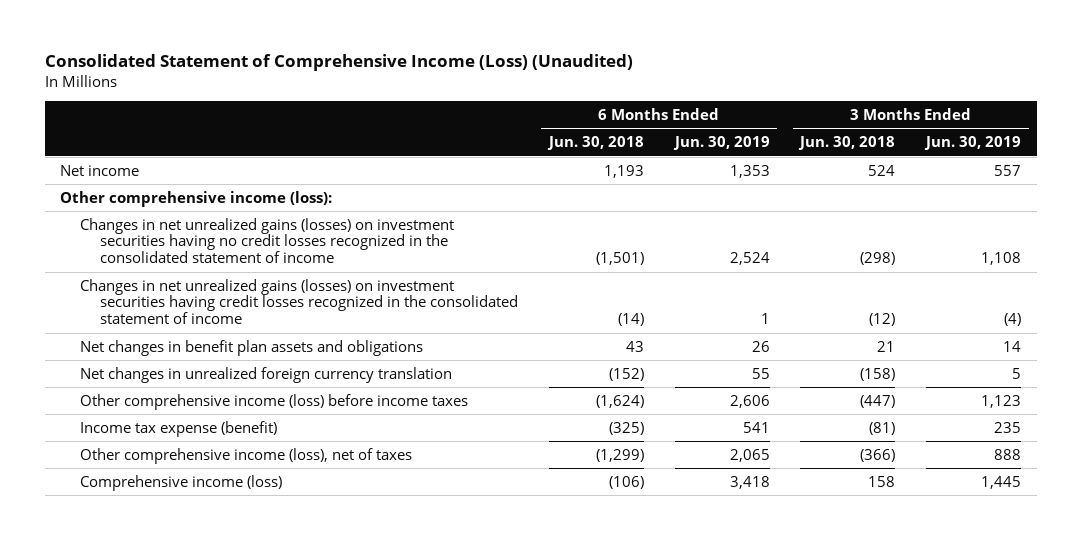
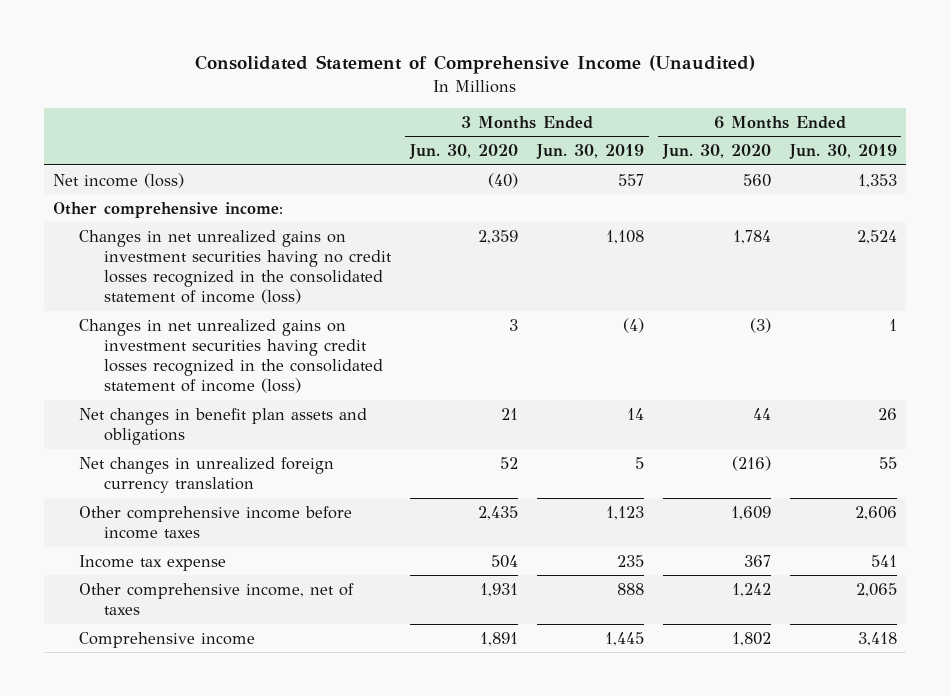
- Consolidated Statement of Comprehensive Income (Loss) (Unaudited)
+ Consolidated Statement of Comprehensive Income (Unaudited)
- | 6 Months Ended Jun. 30, 2018 | 6 Months Ended Jun. 30, 2019 | 3 Months Ended Jun. 30, 2018 | 3 Months Ended Jun. 30, 2019
+ | 3 Months Ended Jun. 30, 2020 | 3 Months Ended Jun. 30, 2019 | 6 Months Ended Jun. 30, 2020 | 6 Months Ended Jun. 30, 2019
- Net income | 1,193 | 1,353 | 524 | 557
- Other comprehensive income (loss):
- Changes in net unrealized gains (losses) on investment securities having no credit losses recognized in the consolidated statement of income | (1,501) | 2,524 | (298) | 1,108
- Changes in net unrealized gains (losses) on investment securities having credit losses recognized in the consolidated statement of income | (14) | 1 | (12) | (4)
+ Net income (loss) | (40) | 557 | 560 | 1,353
+ Other comprehensive income:
+ Changes in net unrealized gains on investment securities having no credit losses recognized in the consolidated statement of income (loss) | 2,359 | 1,108 | 1,784 | 2,524
+ Changes in net unrealized gains on investment securities having credit losses recognized in the consolidated statement of income (loss) | 3 | (4) | (3) | 1
- Other comprehensive income (loss) before income taxes | (1,624) | 2,606 | (447) | 1,123
- Income tax expense (benefit) | (325) | 541 | (81) | 235
- Other comprehensive income (loss), net of taxes | (1,299) | 2,065 | (366) | 888
- Comprehensive income (loss) | (106) | 3,418 | 158 | 1,445
+ Other comprehensive income before income taxes | 2,435 | 1,123 | 1,609 | 2,606
+ Income tax expense | 504 | 235 | 367 | 541
+ Other comprehensive income, net of taxes | 1,931 | 888 | 1,242 | 2,065
+ Comprehensive income | 1,891 | 1,445 | 1,802 | 3,418

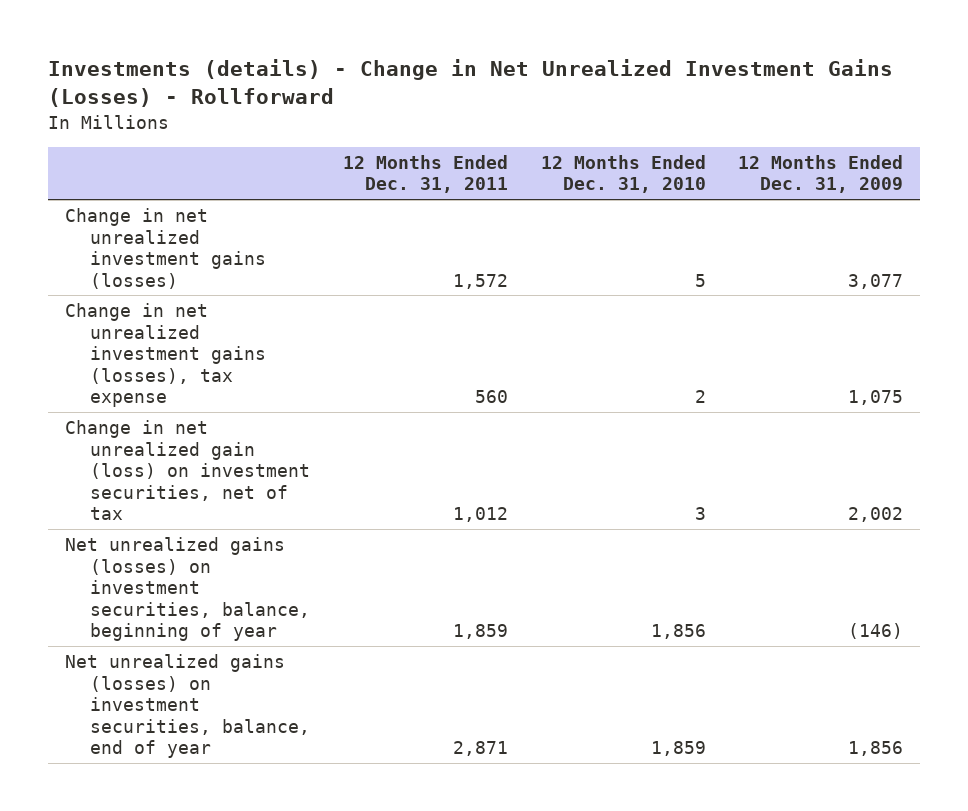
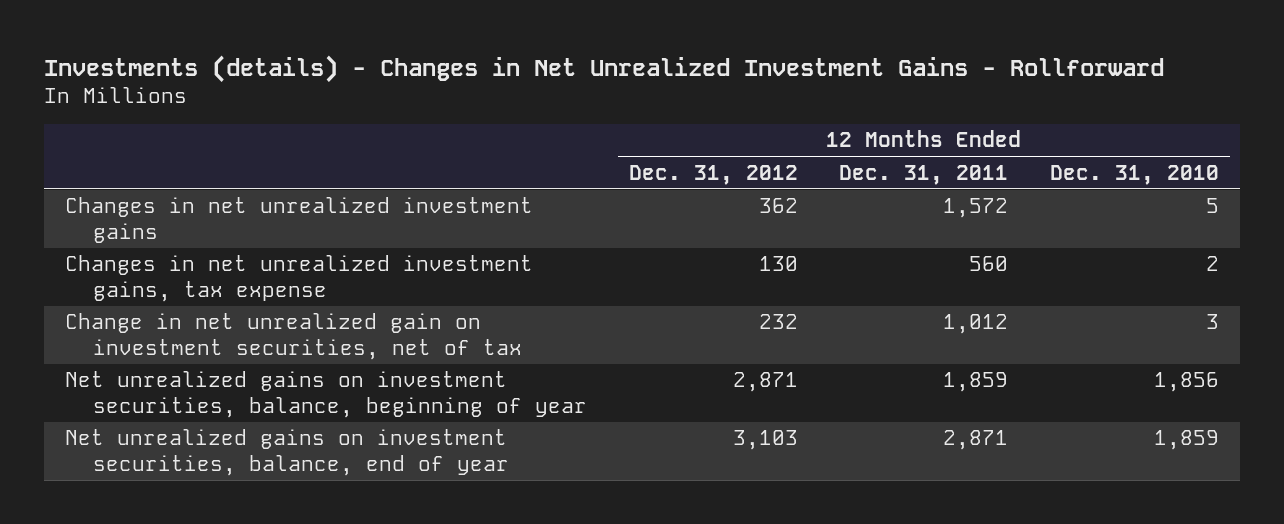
- Investments (details) - Change in Net Unrealized Investment Gains (Losses) - Rollforward
+ Investments (details) - Changes in Net Unrealized Investment Gains - Rollforward
- | 12 Months Ended Dec. 31, 2011 | 12 Months Ended Dec. 31, 2010 | 12 Months Ended Dec. 31, 2009
+ | 12 Months Ended Dec. 31, 2012 | 12 Months Ended Dec. 31, 2011 | 12 Months Ended Dec. 31, 2010
- Change in net unrealized investment gains (losses) | 1,572 | 5 | 3,077
- Change in net unrealized investment gains (losses), tax expense | 560 | 2 | 1,075
- Change in net unrealized gain (loss) on investment securities, net of tax | 1,012 | 3 | 2,002
- Net unrealized gains (losses) on investment securities, balance, beginning of year | 1,859 | 1,856 | (146)
- Net unrealized gains (losses) on investment securities, balance, end of year | 2,871 | 1,859 | 1,856
+ Changes in net unrealized investment gains | 362 | 1,572 | 5
+ Changes in net unrealized investment gains, tax expense | 130 | 560 | 2
+ Change in net unrealized gain on investment securities, net of tax | 232 | 1,012 | 3
+ Net unrealized gains on investment securities, balance, beginning of year | 2,871 | 1,859 | 1,856
+ Net unrealized gains on investment securities, balance, end of year | 3,103 | 2,871 | 1,859

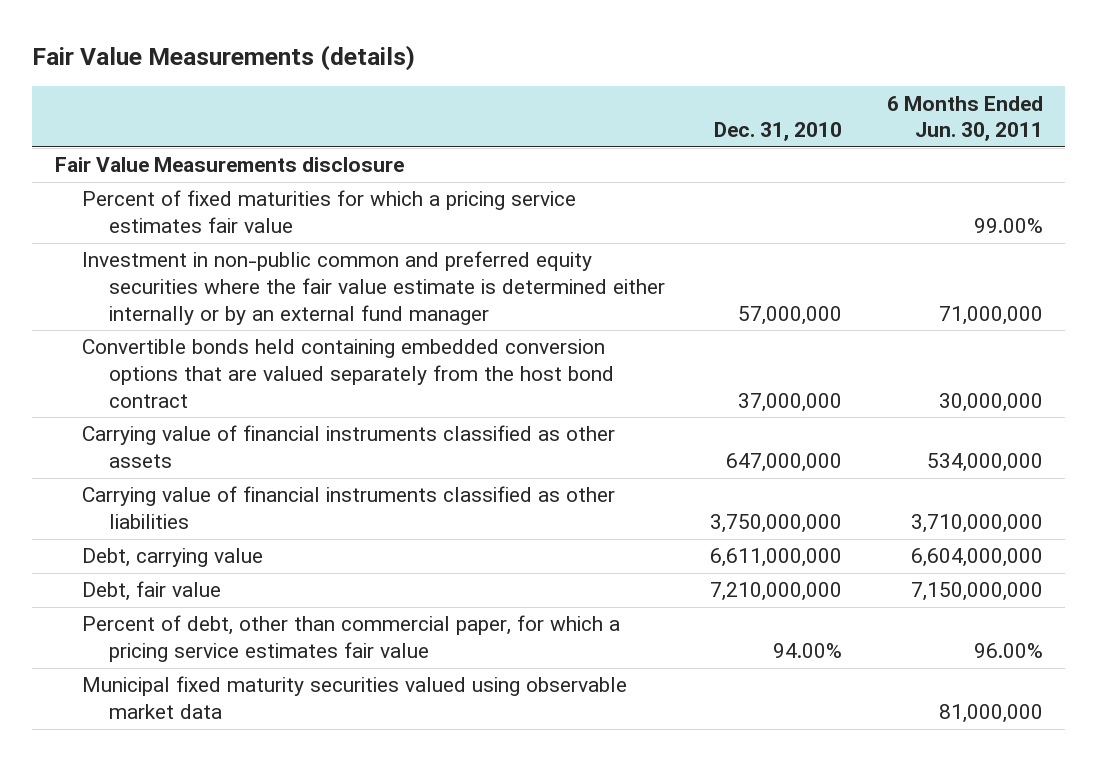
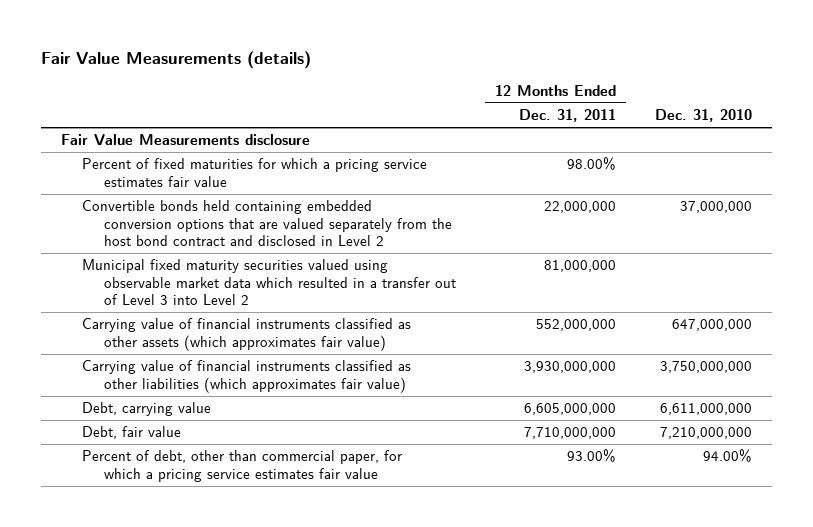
- | Dec. 31, 2010 | 6 Months Ended Jun. 30, 2011
+ | 12 Months Ended Dec. 31, 2011 | Dec. 31, 2010
- Investment in non-public common and preferred equity securities where the fair value estimate is determined either internally or by an external fund manager | 57,000,000 | 71,000,000
- Convertible bonds held containing embedded conversion options that are valued separately from the host bond contract | 37,000,000 | 30,000,000
- Carrying value of financial instruments classified as other assets | 647,000,000 | 534,000,000
- Carrying value of financial instruments classified as other liabilities | 3,750,000,000 | 3,710,000,000
+ Convertible bonds held containing embedded conversion options that are valued separately from the host bond contract and disclosed in Level 2 | 22,000,000 | 37,000,000
+ Municipal fixed maturity securities valued using observable market data which resulted in a transfer out of Level 3 into Level 2 | 81,000,000 |
+ Carrying value of financial instruments classified as other assets (which approximates fair value) | 552,000,000 | 647,000,000
+ Carrying value of financial instruments classified as other liabilities (which approximates fair value) | 3,930,000,000 | 3,750,000,000
- Municipal fixed maturity securities valued using observable market data | | 81,000,000

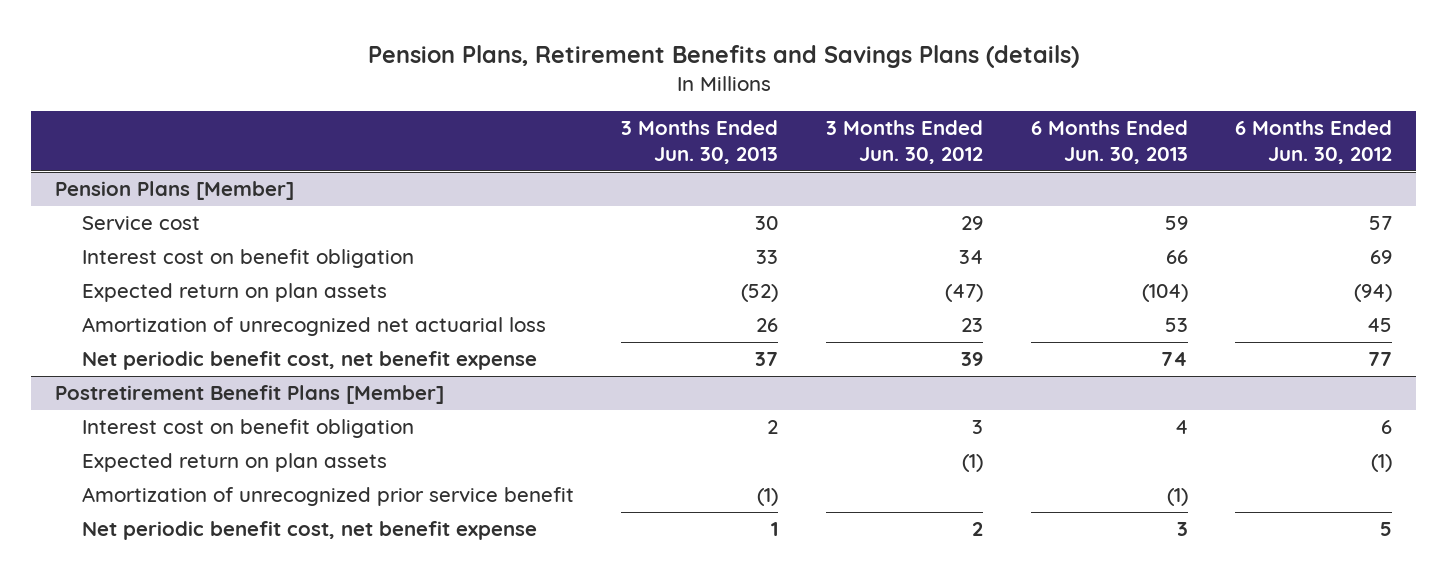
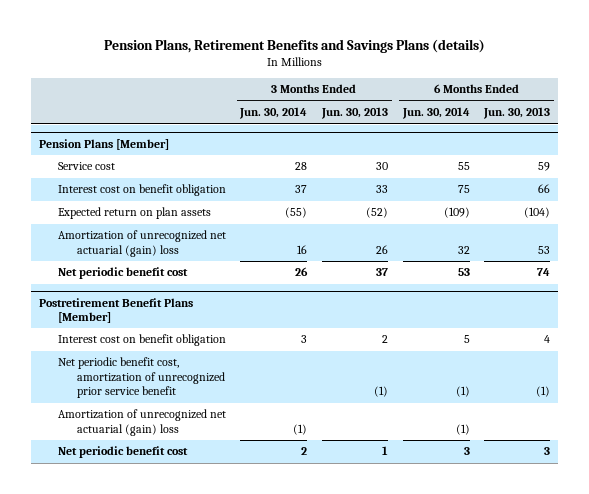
- | 3 Months Ended Jun. 30, 2013 | 3 Months Ended Jun. 30, 2012 | 6 Months Ended Jun. 30, 2013 | 6 Months Ended Jun. 30, 2012
+ | 3 Months Ended Jun. 30, 2014 | 3 Months Ended Jun. 30, 2013 | 6 Months Ended Jun. 30, 2014 | 6 Months Ended Jun. 30, 2013
@ Pension Plans [Member]
- Amortization of unrecognized net actuarial loss | 26 | 23 | 53 | 45
- Net periodic benefit cost, net benefit expense | 37 | 39 | 74 | 77
+ Amortization of unrecognized net actuarial (gain) loss | 16 | 26 | 32 | 53
+ Net periodic benefit cost | 26 | 37 | 53 | 74
@ Postretirement Benefit Plans [Member]
- Expected return on plan assets | | (1) | | (1)
- Amortization of unrecognized prior service benefit | (1) | | (1) |
- Net periodic benefit cost, net benefit expense | 1 | 2 | 3 | 5
+ Net periodic benefit cost, amortization of unrecognized prior service benefit | | (1) | (1) | (1)
+ Amortization of unrecognized net actuarial (gain) loss | (1) | | (1) |
+ Net periodic benefit cost | 2 | 1 | 3 | 3

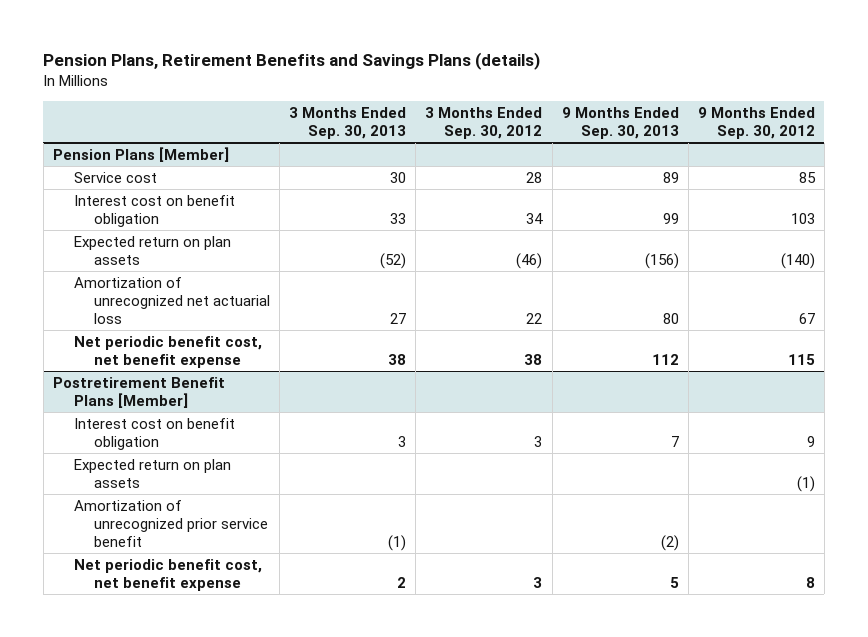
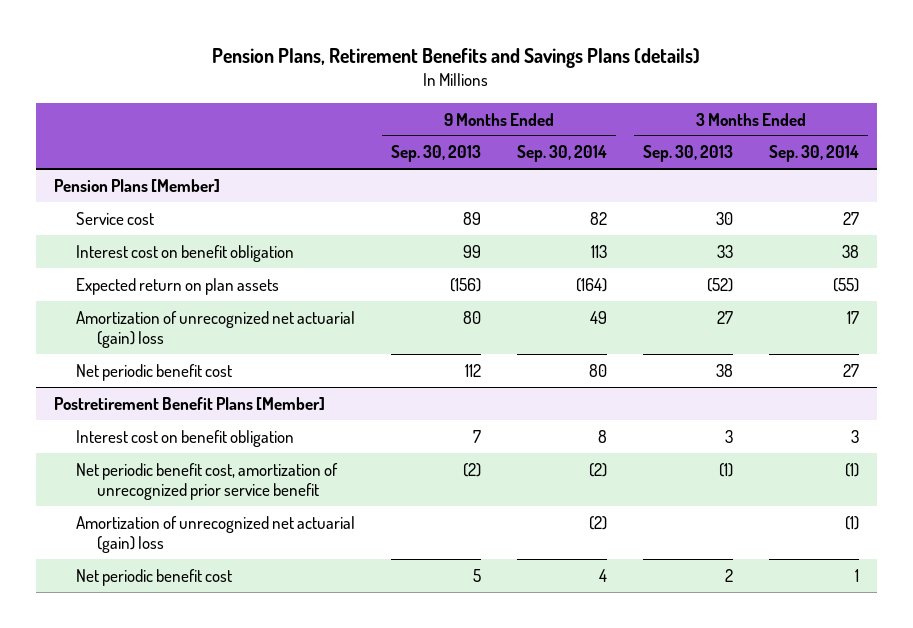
- | 3 Months Ended Sep. 30, 2013 | 3 Months Ended Sep. 30, 2012 | 9 Months Ended Sep. 30, 2013 | 9 Months Ended Sep. 30, 2012
+ | 9 Months Ended Sep. 30, 2013 | 9 Months Ended Sep. 30, 2014 | 3 Months Ended Sep. 30, 2013 | 3 Months Ended Sep. 30, 2014
@ Pension Plans [Member]
- Amortization of unrecognized net actuarial loss | 27 | 22 | 80 | 67
- Net periodic benefit cost, net benefit expense | 38 | 38 | 112 | 115
+ Amortization of unrecognized net actuarial (gain) loss | 80 | 49 | 27 | 17
+ Net periodic benefit cost | 112 | 80 | 38 | 27
@ Postretirement Benefit Plans [Member]
- Expected return on plan assets | | | | (1)
- Amortization of unrecognized prior service benefit | (1) | | (2) |
- Net periodic benefit cost, net benefit expense | 2 | 3 | 5 | 8
+ Net periodic benefit cost, amortization of unrecognized prior service benefit | (2) | (2) | (1) | (1)
+ Amortization of unrecognized net actuarial (gain) loss | | (2) | | (1)
+ Net periodic benefit cost | 5 | 4 | 2 | 1

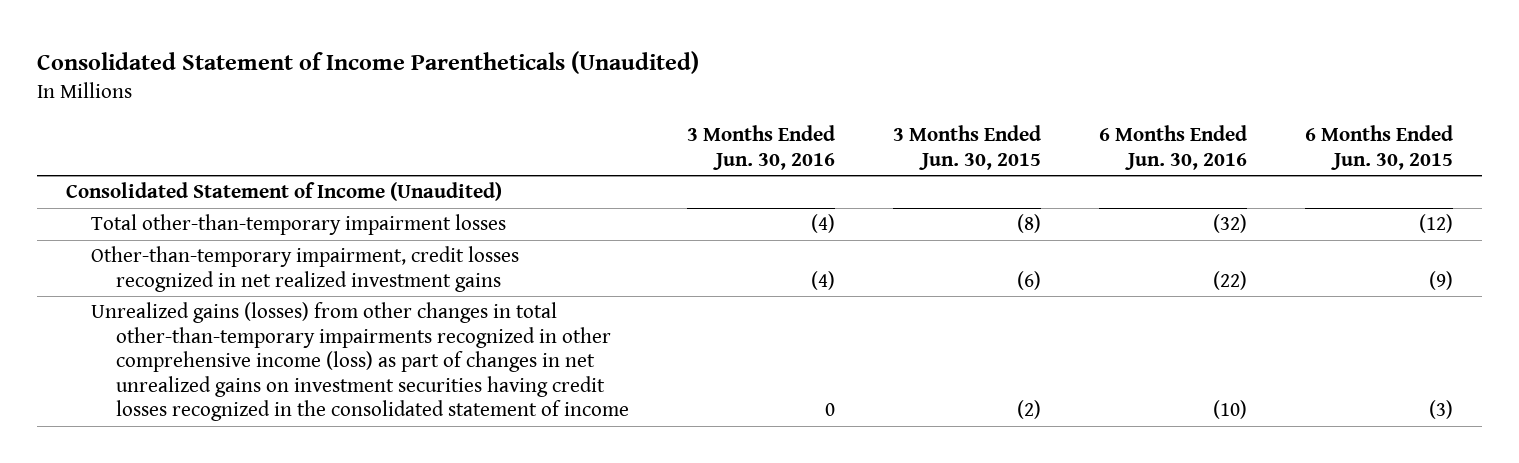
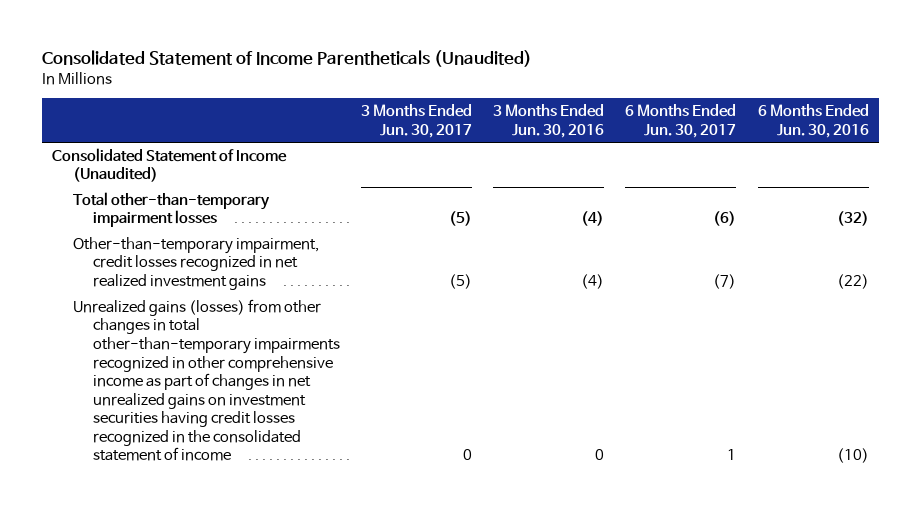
- | 3 Months Ended Jun. 30, 2016 | 3 Months Ended Jun. 30, 2015 | 6 Months Ended Jun. 30, 2016 | 6 Months Ended Jun. 30, 2015
+ | 3 Months Ended Jun. 30, 2017 | 3 Months Ended Jun. 30, 2016 | 6 Months Ended Jun. 30, 2017 | 6 Months Ended Jun. 30, 2016
- Unrealized gains (losses) from other changes in total other-than-temporary impairments recognized in other comprehensive income (loss) as part of changes in net unrealized gains on investment securities having credit losses recognized in the consolidated statement of income | 0 | (2) | (10) | (3)
+ Unrealized gains (losses) from other changes in total other-than-temporary impairments recognized in other comprehensive income as part of changes in net unrealized gains on investment securities having credit losses recognized in the consolidated statement of income | 0 | 0 | 1 | (10)

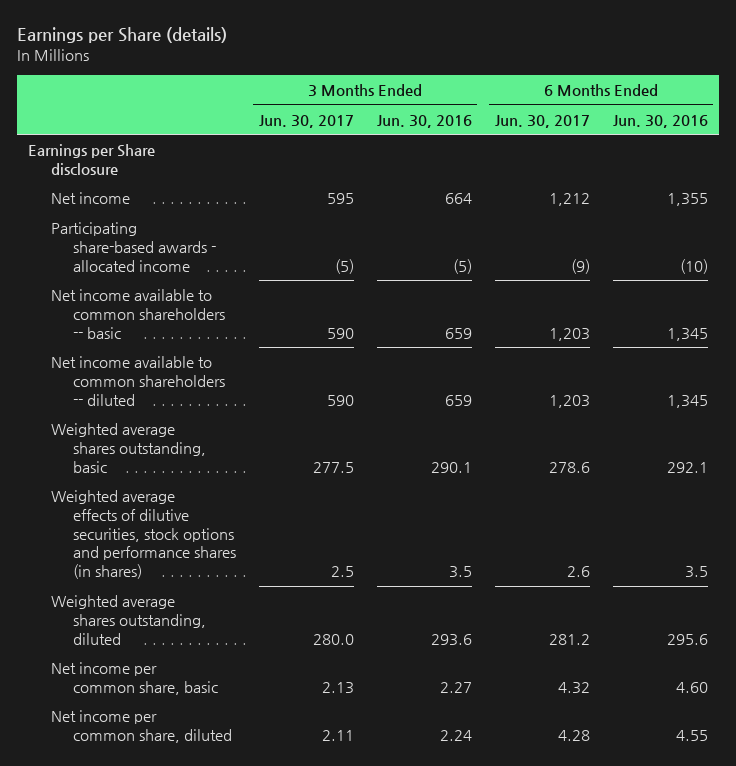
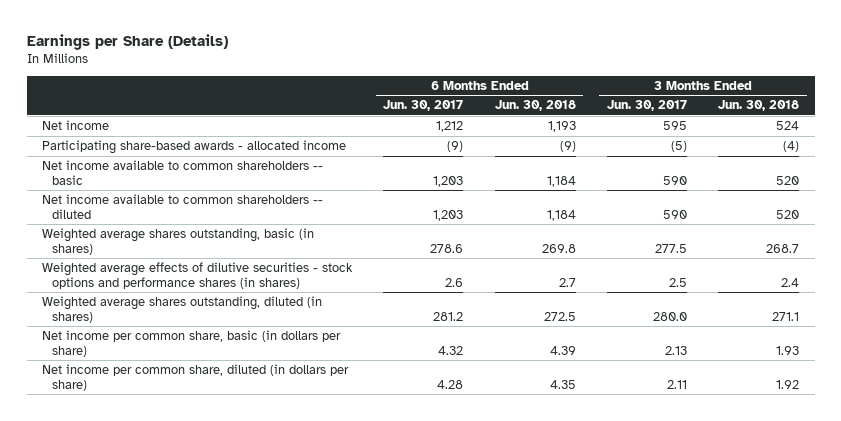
- Earnings per Share (details)
+ Earnings per Share (Details)
- | 3 Months Ended Jun. 30, 2017 | 3 Months Ended Jun. 30, 2016 | 6 Months Ended Jun. 30, 2017 | 6 Months Ended Jun. 30, 2016
+ | 6 Months Ended Jun. 30, 2017 | 6 Months Ended Jun. 30, 2018 | 3 Months Ended Jun. 30, 2017 | 3 Months Ended Jun. 30, 2018
- Earnings per Share disclosure
- Weighted average shares outstanding, basic | 277.5 | 290.1 | 278.6 | 292.1
- Weighted average effects of dilutive securities, stock options and performance shares (in shares) | 2.5 | 3.5 | 2.6 | 3.5
- Weighted average shares outstanding, diluted | 280.0 | 293.6 | 281.2 | 295.6
- Net income per common share, basic | 2.13 | 2.27 | 4.32 | 4.60
- Net income per common share, diluted | 2.11 | 2.24 | 4.28 | 4.55
+ Weighted average shares outstanding, basic (in shares) | 278.6 | 269.8 | 277.5 | 268.7
+ Weighted average effects of dilutive securities - stock options and performance shares (in shares) | 2.6 | 2.7 | 2.5 | 2.4
+ Weighted average shares outstanding, diluted (in shares) | 281.2 | 272.5 | 280.0 | 271.1
+ Net income per common share, basic (in dollars per share) | 4.32 | 4.39 | 2.13 | 1.93
+ Net income per common share, diluted (in dollars per share) | 4.28 | 4.35 | 2.11 | 1.92

